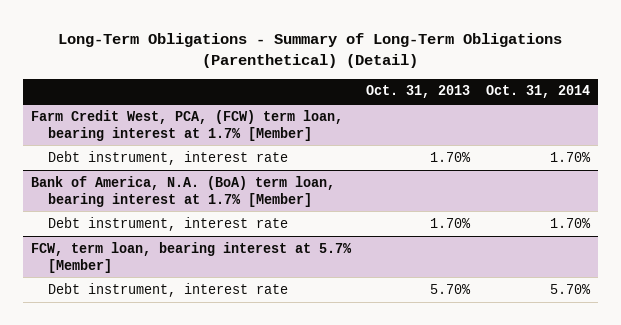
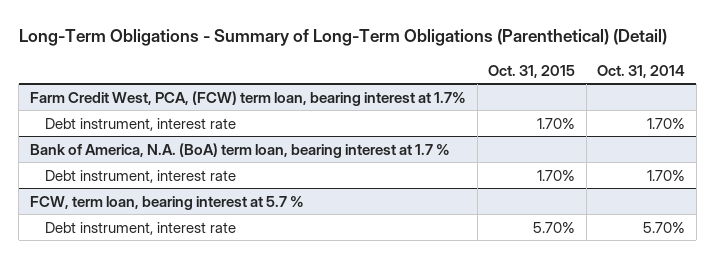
- | Oct. 31, 2013 | Oct. 31, 2014
+ | Oct. 31, 2015 | Oct. 31, 2014
- Farm Credit West, PCA, (FCW) term loan, bearing interest at 1.7% [Member]
+ Farm Credit West, PCA, (FCW) term loan, bearing interest at 1.7%
- Bank of America, N.A. (BoA) term loan, bearing interest at 1.7% [Member]
+ Bank of America, N.A. (BoA) term loan, bearing interest at 1.7 %
- FCW, term loan, bearing interest at 5.7% [Member]
+ FCW, term loan, bearing interest at 5.7 %

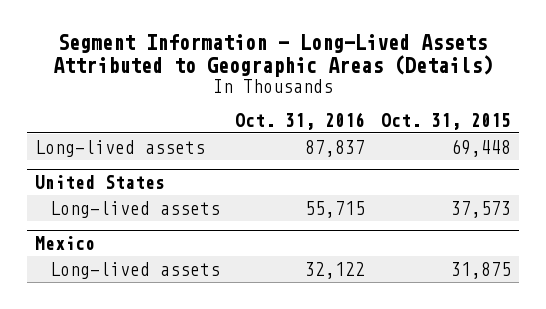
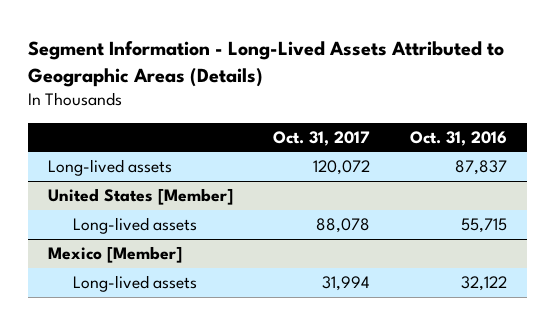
- | Oct. 31, 2016 | Oct. 31, 2015
+ | Oct. 31, 2017 | Oct. 31, 2016
- United States
+ United States [Member]
- Mexico
+ Mexico [Member]

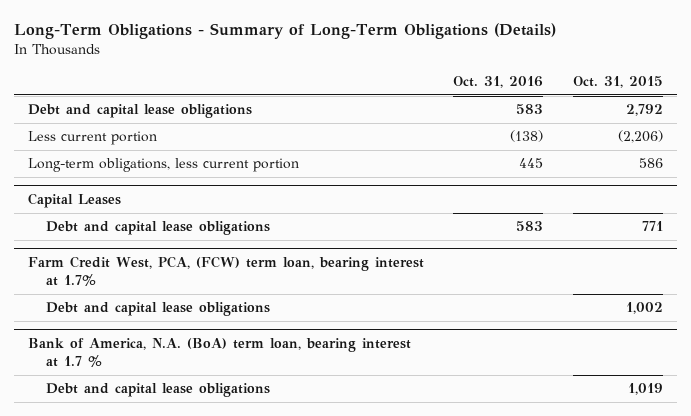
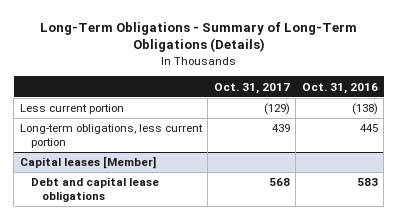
- | Oct. 31, 2016 | Oct. 31, 2015
+ | Oct. 31, 2017 | Oct. 31, 2016
- Debt and capital lease obligations | 583 | 2,792
- Capital Leases
+ Capital leases [Member]
- Farm Credit West, PCA, (FCW) term loan, bearing interest at 1.7%
- Debt and capital lease obligations | | 1,002
- Bank of America, N.A. (BoA) term loan, bearing interest at 1.7 %
- Debt and capital lease obligations | | 1,019

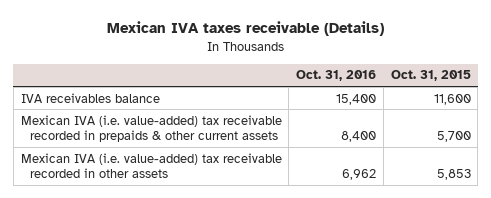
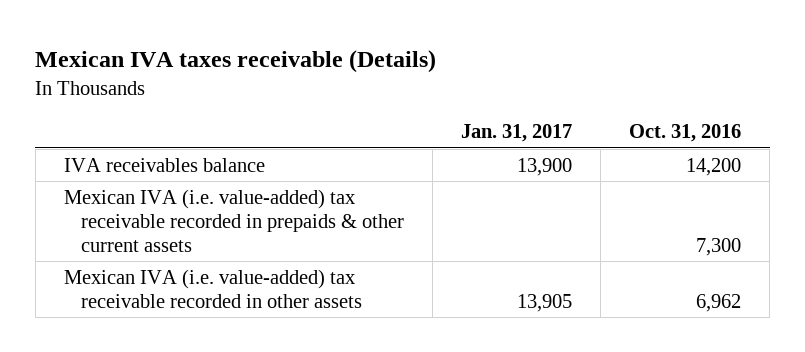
- | Oct. 31, 2016 | Oct. 31, 2015
+ | Jan. 31, 2017 | Oct. 31, 2016
- IVA receivables balance | 15,400 | 11,600
- Mexican IVA (i.e. value-added) tax receivable recorded in prepaids & other current assets | 8,400 | 5,700
+ IVA receivables balance | 13,900 | 14,200
+ Mexican IVA (i.e. value-added) tax receivable recorded in prepaids & other current assets | | 7,300

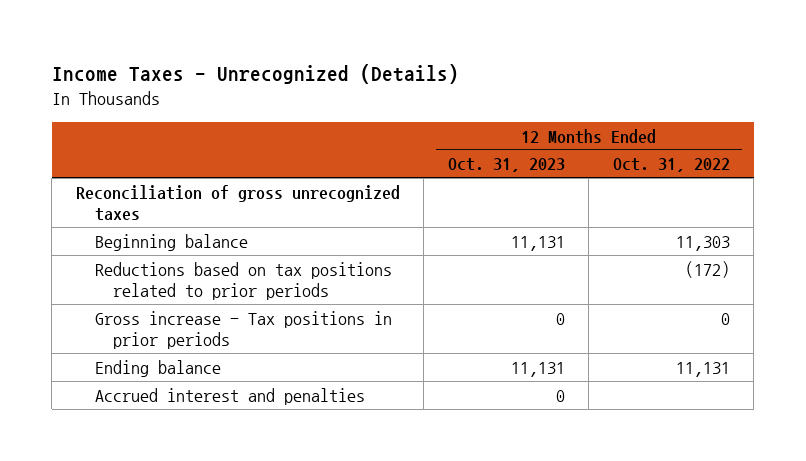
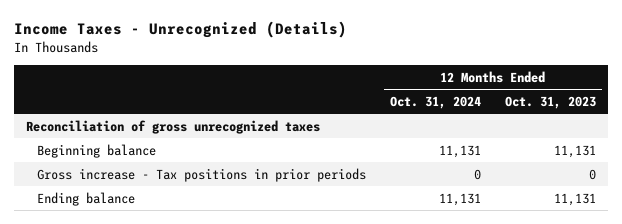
- | 12 Months Ended Oct. 31, 2023 | 12 Months Ended Oct. 31, 2022
+ | 12 Months Ended Oct. 31, 2024 | 12 Months Ended Oct. 31, 2023
- Reductions based on tax positions related to prior periods | | (172)
- Accrued interest and penalties | 0 |

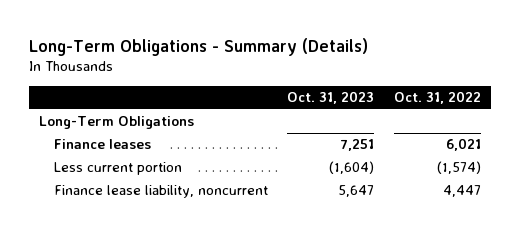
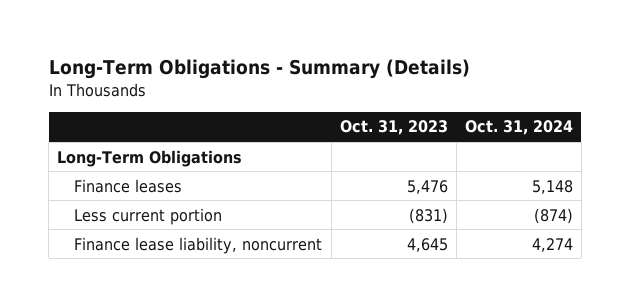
- | Oct. 31, 2023 | Oct. 31, 2022
+ | Oct. 31, 2023 | Oct. 31, 2024
- Finance leases | 7,251 | 6,021
- Less current portion | (1,604) | (1,574)
- Finance lease liability, noncurrent | 5,647 | 4,447
+ Finance leases | 5,476 | 5,148
+ Less current portion | (831) | (874)
+ Finance lease liability, noncurrent | 4,645 | 4,274

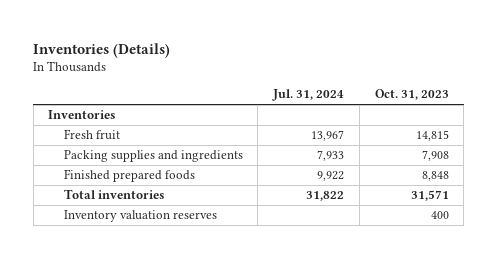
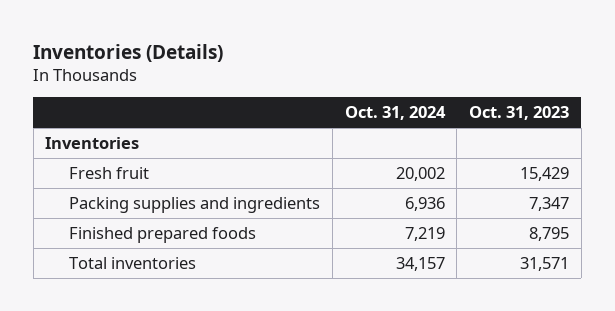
- | Jul. 31, 2024 | Oct. 31, 2023
+ | Oct. 31, 2024 | Oct. 31, 2023
- Fresh fruit | 13,967 | 14,815
- Packing supplies and ingredients | 7,933 | 7,908
- Finished prepared foods | 9,922 | 8,848
+ Fresh fruit | 20,002 | 15,429
+ Packing supplies and ingredients | 6,936 | 7,347
+ Finished prepared foods | 7,219 | 8,795
- Inventory valuation reserves | | 400

